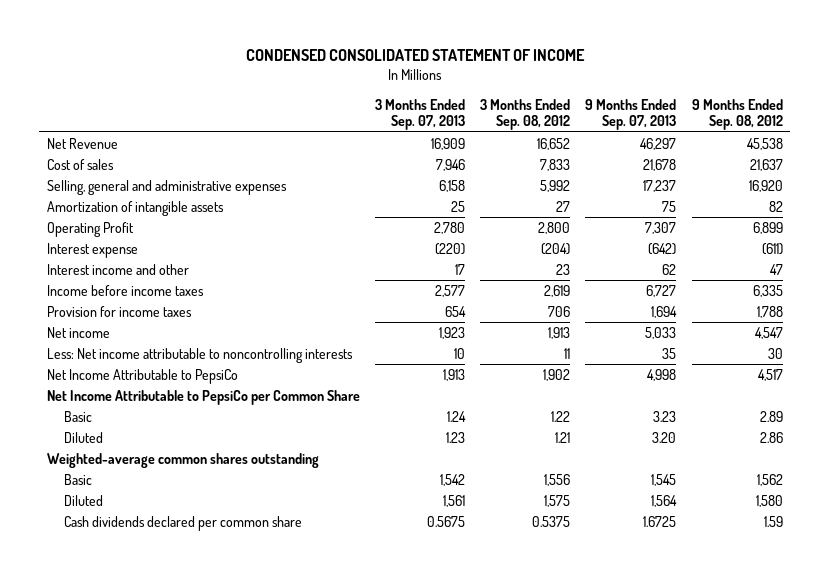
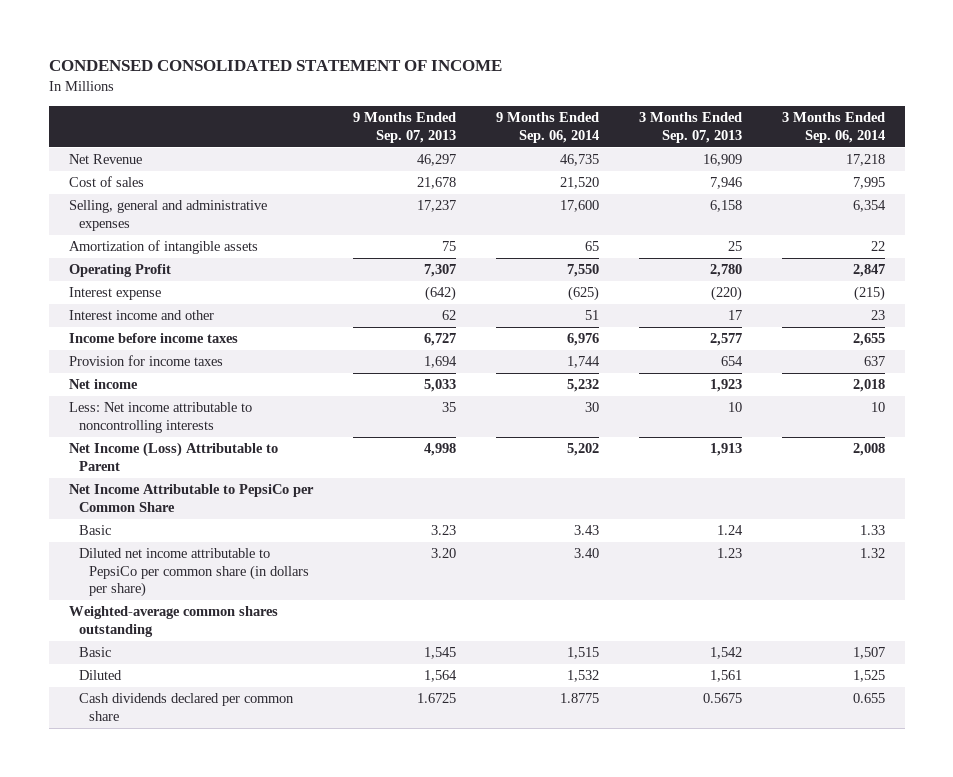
- | 3 Months Ended Sep. 07, 2013 | 3 Months Ended Sep. 08, 2012 | 9 Months Ended Sep. 07, 2013 | 9 Months Ended Sep. 08, 2012
+ | 9 Months Ended Sep. 07, 2013 | 9 Months Ended Sep. 06, 2014 | 3 Months Ended Sep. 07, 2013 | 3 Months Ended Sep. 06, 2014
- Net Income Attributable to PepsiCo | 1,913 | 1,902 | 4,998 | 4,517
+ Net Income (Loss) Attributable to Parent | 4,998 | 5,202 | 1,913 | 2,008
- Diluted | 1.23 | 1.21 | 3.20 | 2.86
+ Diluted net income attributable to PepsiCo per common share (in dollars per share) | 3.20 | 3.40 | 1.23 | 1.32

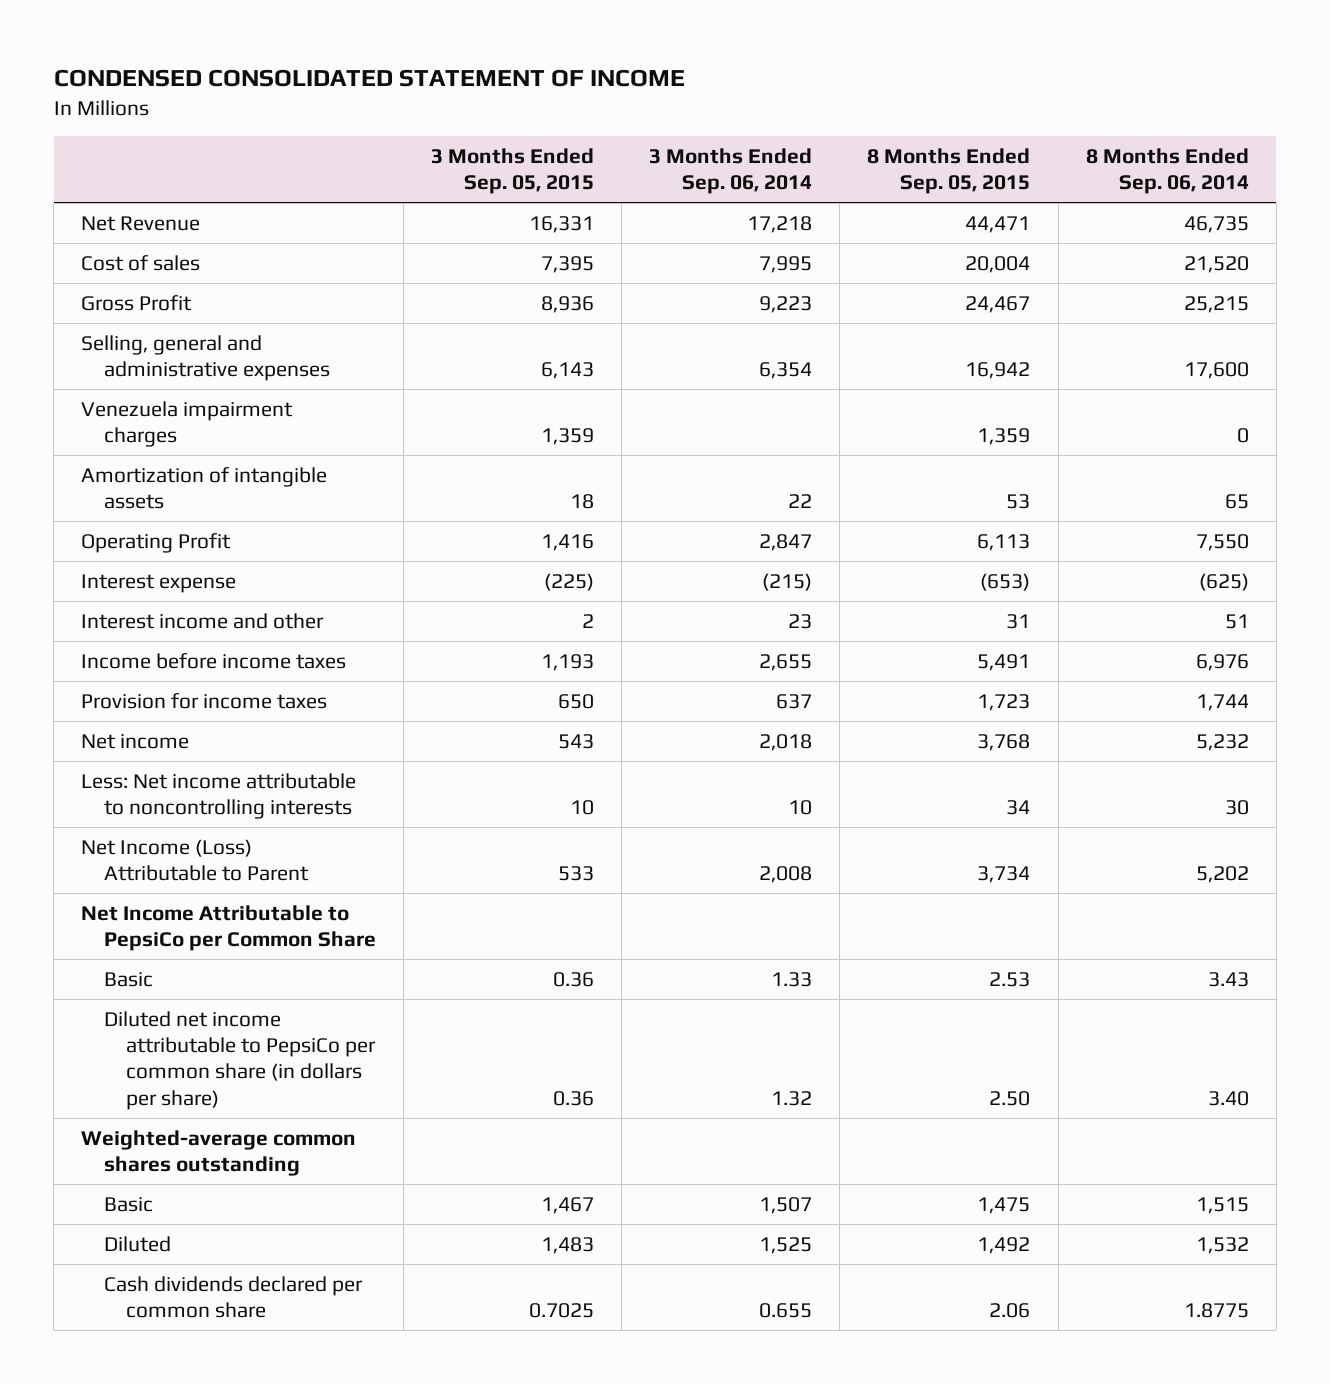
- | 9 Months Ended Sep. 07, 2013 | 9 Months Ended Sep. 06, 2014 | 3 Months Ended Sep. 07, 2013 | 3 Months Ended Sep. 06, 2014
+ | 3 Months Ended Sep. 05, 2015 | 3 Months Ended Sep. 06, 2014 | 8 Months Ended Sep. 05, 2015 | 8 Months Ended Sep. 06, 2014
+ Gross Profit | 8,936 | 9,223 | 24,467 | 25,215
+ Venezuela impairment charges | 1,359 | | 1,359 | 0

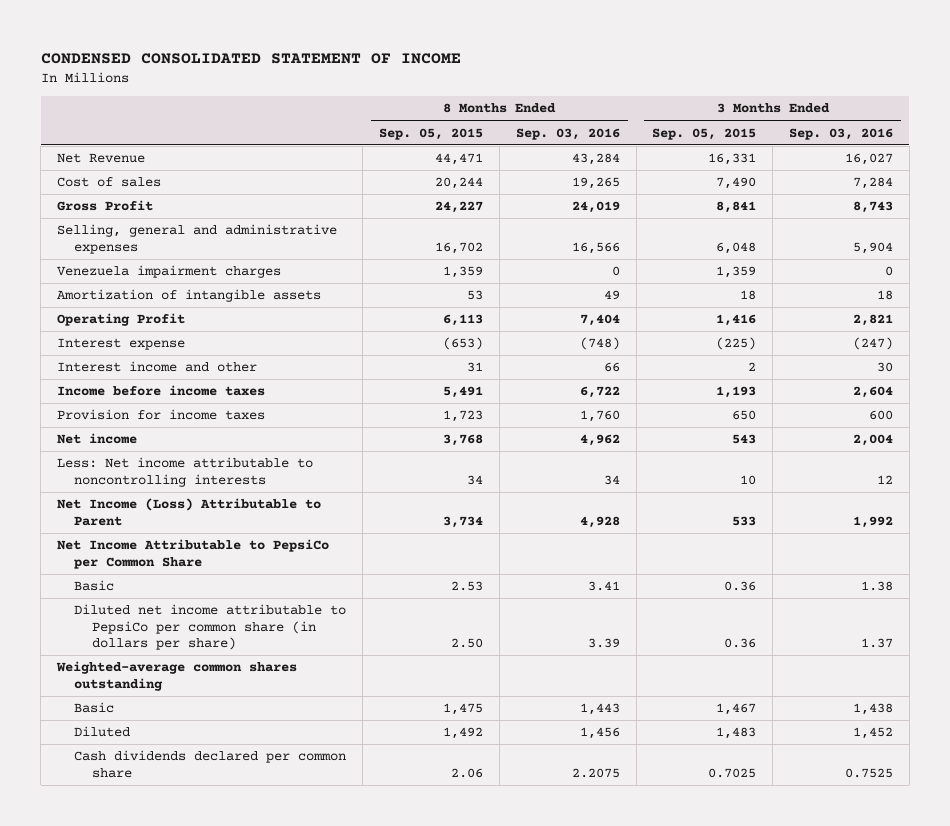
- | 3 Months Ended Sep. 05, 2015 | 3 Months Ended Sep. 06, 2014 | 8 Months Ended Sep. 05, 2015 | 8 Months Ended Sep. 06, 2014
+ | 8 Months Ended Sep. 05, 2015 | 8 Months Ended Sep. 03, 2016 | 3 Months Ended Sep. 05, 2015 | 3 Months Ended Sep. 03, 2016
- Cost of sales | 7,395 | 7,995 | 20,004 | 21,520
- Gross Profit | 8,936 | 9,223 | 24,467 | 25,215
- Selling, general and administrative expenses | 6,143 | 6,354 | 16,942 | 17,600
+ Cost of sales | 20,244 | 19,265 | 7,490 | 7,284
+ Gross Profit | 24,227 | 24,019 | 8,841 | 8,743
+ Selling, general and administrative expenses | 16,702 | 16,566 | 6,048 | 5,904

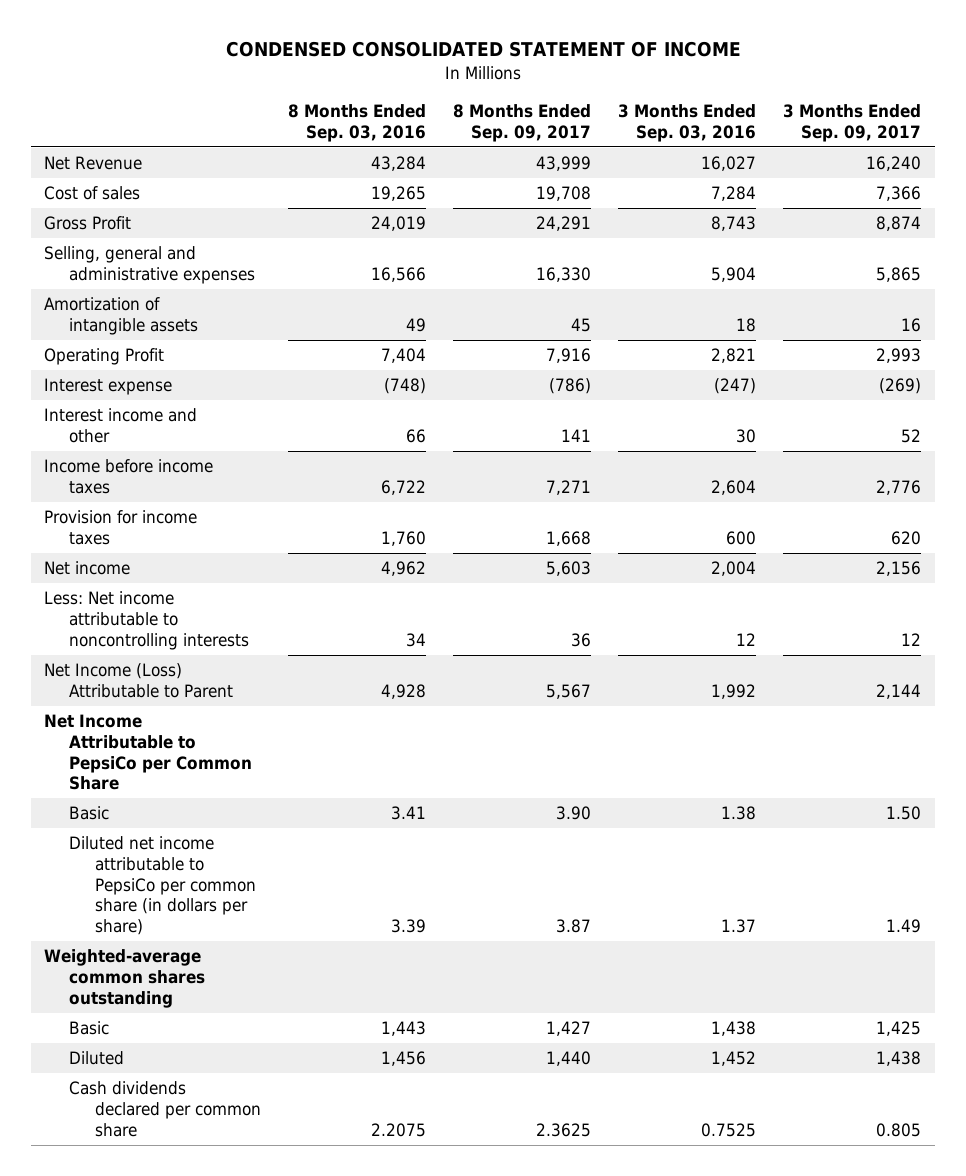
- | 8 Months Ended Sep. 05, 2015 | 8 Months Ended Sep. 03, 2016 | 3 Months Ended Sep. 05, 2015 | 3 Months Ended Sep. 03, 2016
+ | 8 Months Ended Sep. 03, 2016 | 8 Months Ended Sep. 09, 2017 | 3 Months Ended Sep. 03, 2016 | 3 Months Ended Sep. 09, 2017
- Venezuela impairment charges | 1,359 | 0 | 1,359 | 0

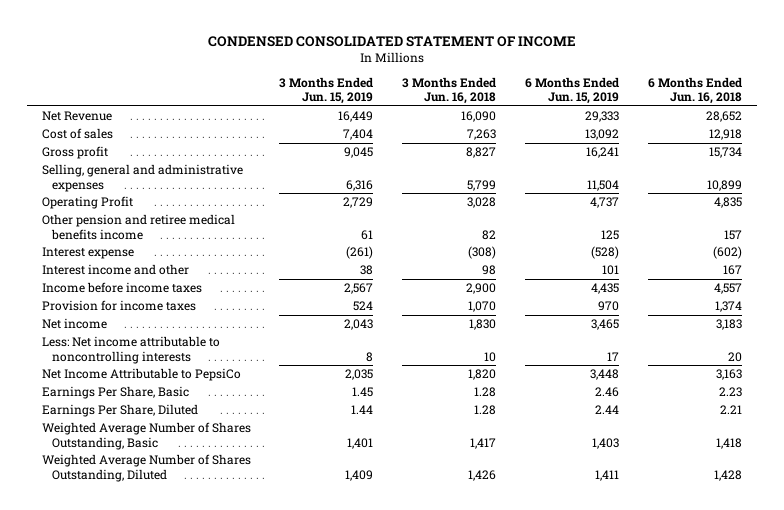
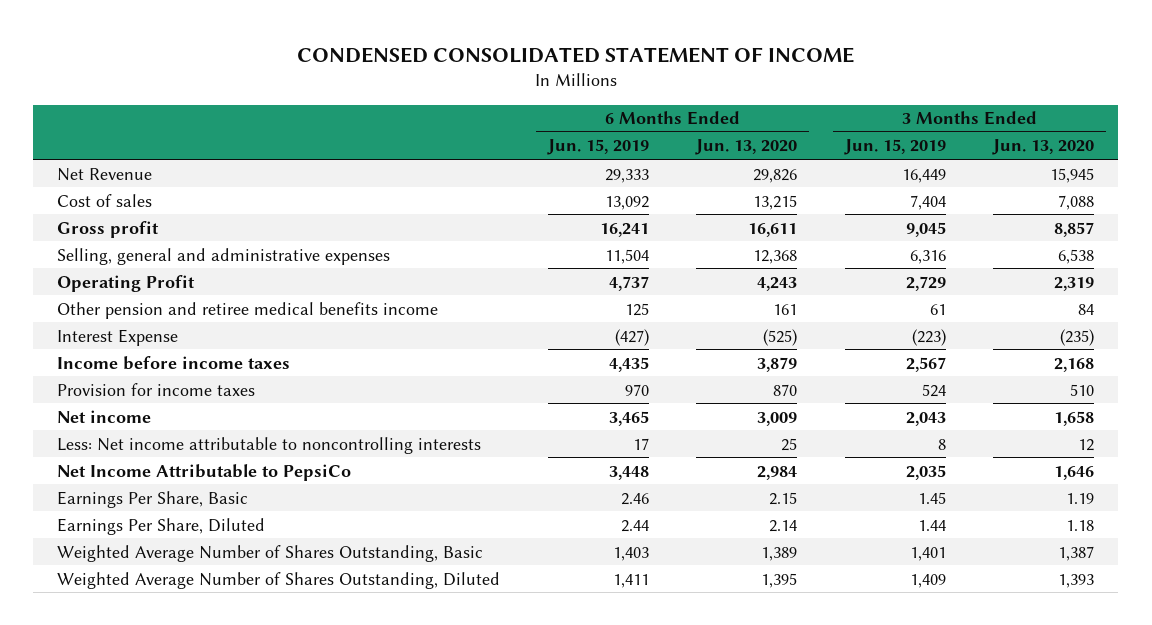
- | 3 Months Ended Jun. 15, 2019 | 3 Months Ended Jun. 16, 2018 | 6 Months Ended Jun. 15, 2019 | 6 Months Ended Jun. 16, 2018
+ | 6 Months Ended Jun. 15, 2019 | 6 Months Ended Jun. 13, 2020 | 3 Months Ended Jun. 15, 2019 | 3 Months Ended Jun. 13, 2020
- Interest expense | (261) | (308) | (528) | (602)
- Interest income and other | 38 | 98 | 101 | 167
+ Interest Expense | (427) | (525) | (223) | (235)

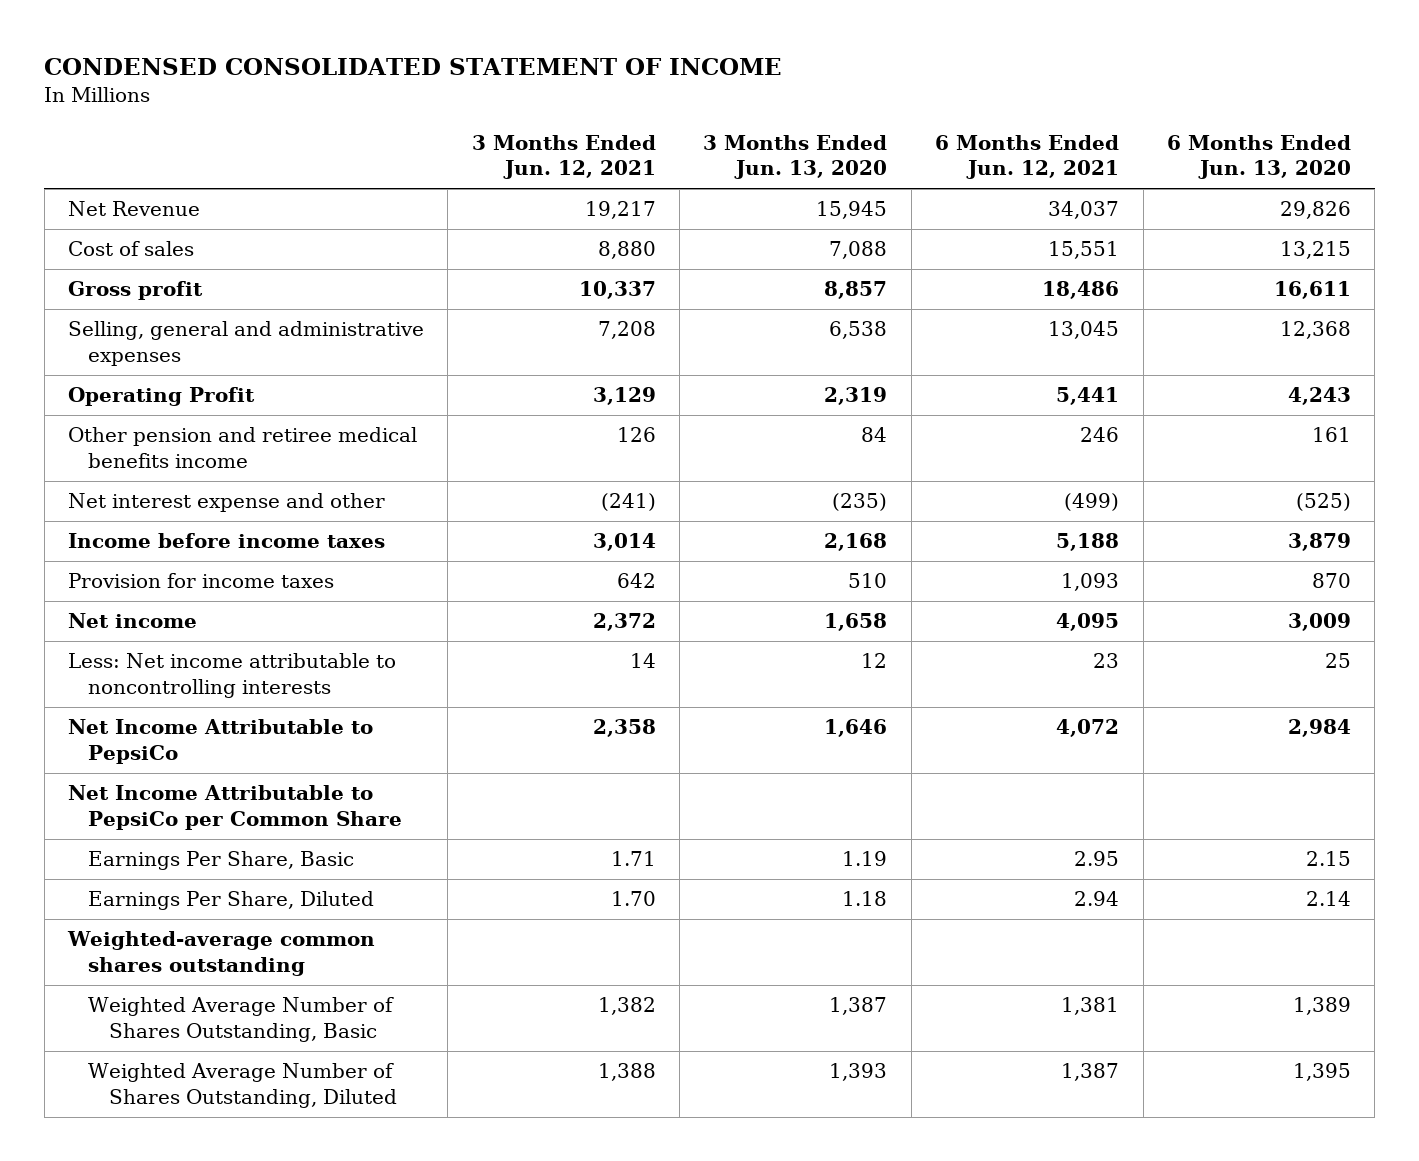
- | 6 Months Ended Jun. 15, 2019 | 6 Months Ended Jun. 13, 2020 | 3 Months Ended Jun. 15, 2019 | 3 Months Ended Jun. 13, 2020
+ | 3 Months Ended Jun. 12, 2021 | 3 Months Ended Jun. 13, 2020 | 6 Months Ended Jun. 12, 2021 | 6 Months Ended Jun. 13, 2020
- Interest Expense | (427) | (525) | (223) | (235)
+ Net interest expense and other | (241) | (235) | (499) | (525)
+ Net Income Attributable to PepsiCo per Common Share
+ Weighted-average common shares outstanding

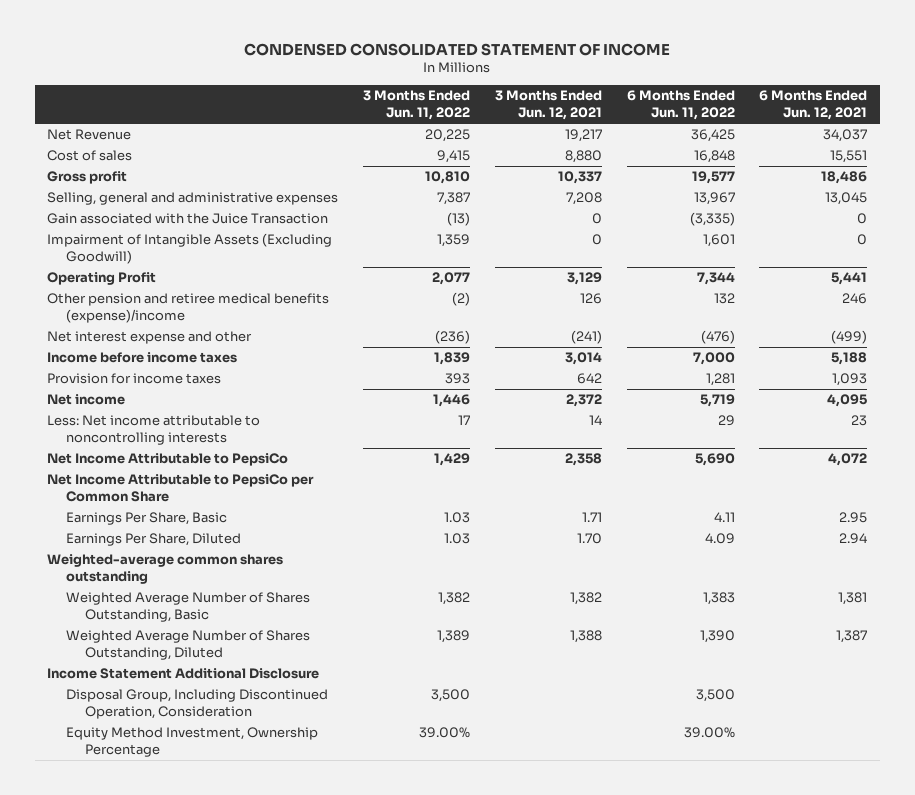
- | 3 Months Ended Jun. 12, 2021 | 3 Months Ended Jun. 13, 2020 | 6 Months Ended Jun. 12, 2021 | 6 Months Ended Jun. 13, 2020
+ | 3 Months Ended Jun. 11, 2022 | 3 Months Ended Jun. 12, 2021 | 6 Months Ended Jun. 11, 2022 | 6 Months Ended Jun. 12, 2021
+ Gain associated with the Juice Transaction | (13) | 0 | (3,335) | 0
+ Impairment of Intangible Assets (Excluding Goodwill) | 1,359 | 0 | 1,601 | 0
- Other pension and retiree medical benefits income | 126 | 84 | 246 | 161
+ Other pension and retiree medical benefits (expense)/income | (2) | 126 | 132 | 246
+ Income Statement Additional Disclosure
+ Disposal Group, Including Discontinued Operation, Consideration | 3,500 | | 3,500 |
+ Equity Method Investment, Ownership Percentage | 39.00% | | 39.00% |

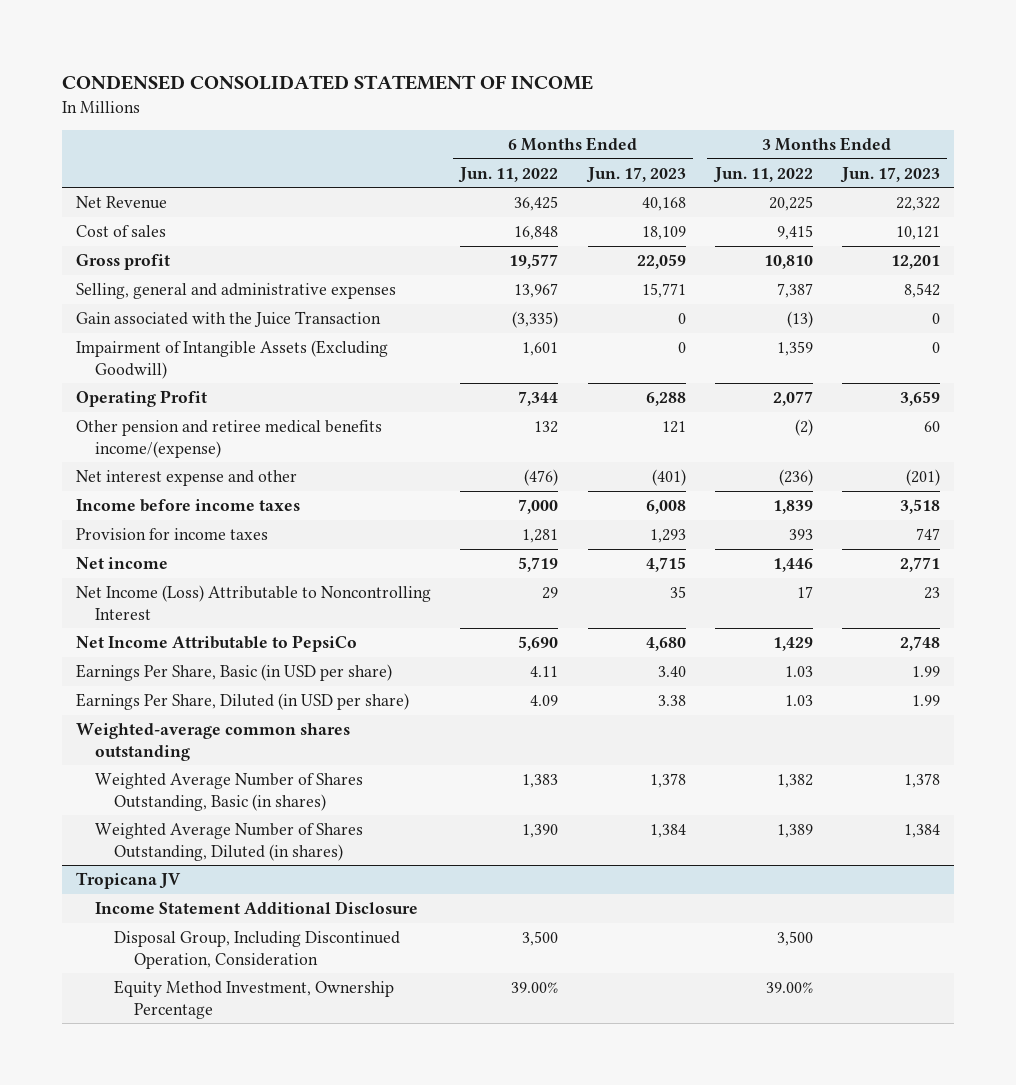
- | 3 Months Ended Jun. 11, 2022 | 3 Months Ended Jun. 12, 2021 | 6 Months Ended Jun. 11, 2022 | 6 Months Ended Jun. 12, 2021
+ | 6 Months Ended Jun. 11, 2022 | 6 Months Ended Jun. 17, 2023 | 3 Months Ended Jun. 11, 2022 | 3 Months Ended Jun. 17, 2023
- Other pension and retiree medical benefits (expense)/income | (2) | 126 | 132 | 246
+ Other pension and retiree medical benefits income/(expense) | 132 | 121 | (2) | 60
- Less: Net income attributable to noncontrolling interests | 17 | 14 | 29 | 23
+ Net Income (Loss) Attributable to Noncontrolling Interest | 29 | 35 | 17 | 23
- Net Income Attributable to PepsiCo per Common Share
- Earnings Per Share, Basic | 1.03 | 1.71 | 4.11 | 2.95
- Earnings Per Share, Diluted | 1.03 | 1.70 | 4.09 | 2.94
+ Earnings Per Share, Basic (in USD per share) | 4.11 | 3.40 | 1.03 | 1.99
+ Earnings Per Share, Diluted (in USD per share) | 4.09 | 3.38 | 1.03 | 1.99
- Weighted Average Number of Shares Outstanding, Basic | 1,382 | 1,382 | 1,383 | 1,381
- Weighted Average Number of Shares Outstanding, Diluted | 1,389 | 1,388 | 1,390 | 1,387
+ Weighted Average Number of Shares Outstanding, Basic (in shares) | 1,383 | 1,378 | 1,382 | 1,378
+ Weighted Average Number of Shares Outstanding, Diluted (in shares) | 1,390 | 1,384 | 1,389 | 1,384
+ Tropicana JV

